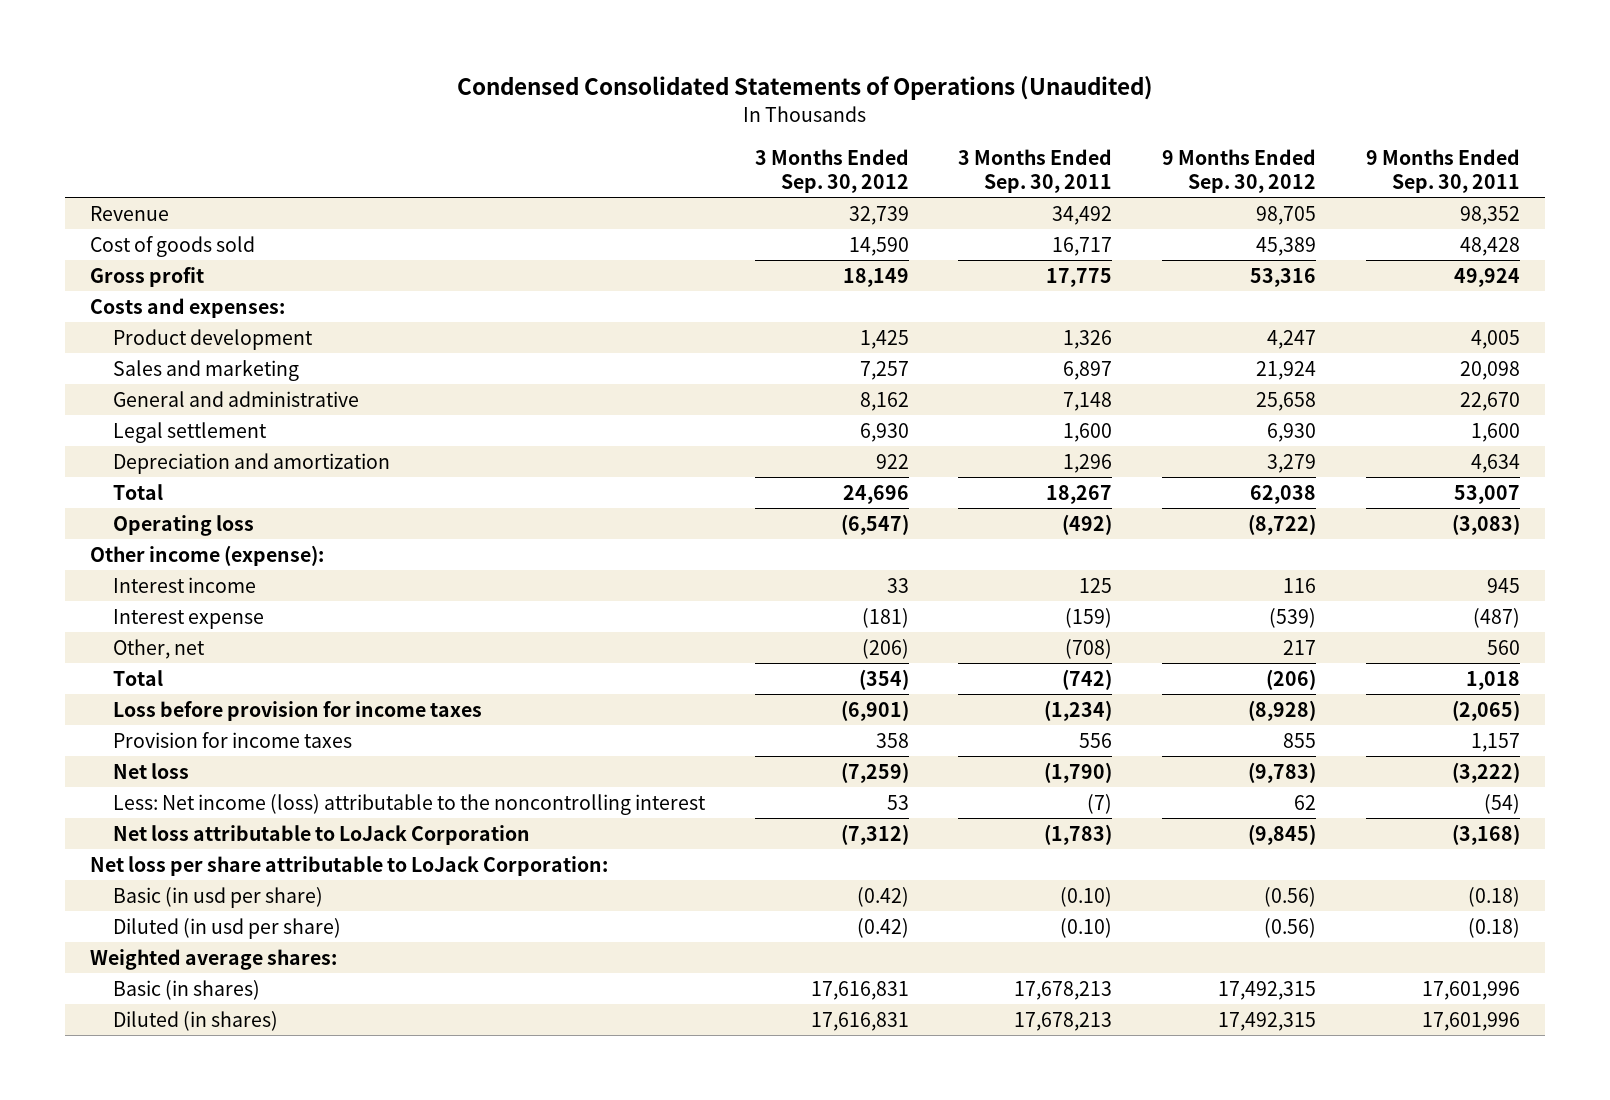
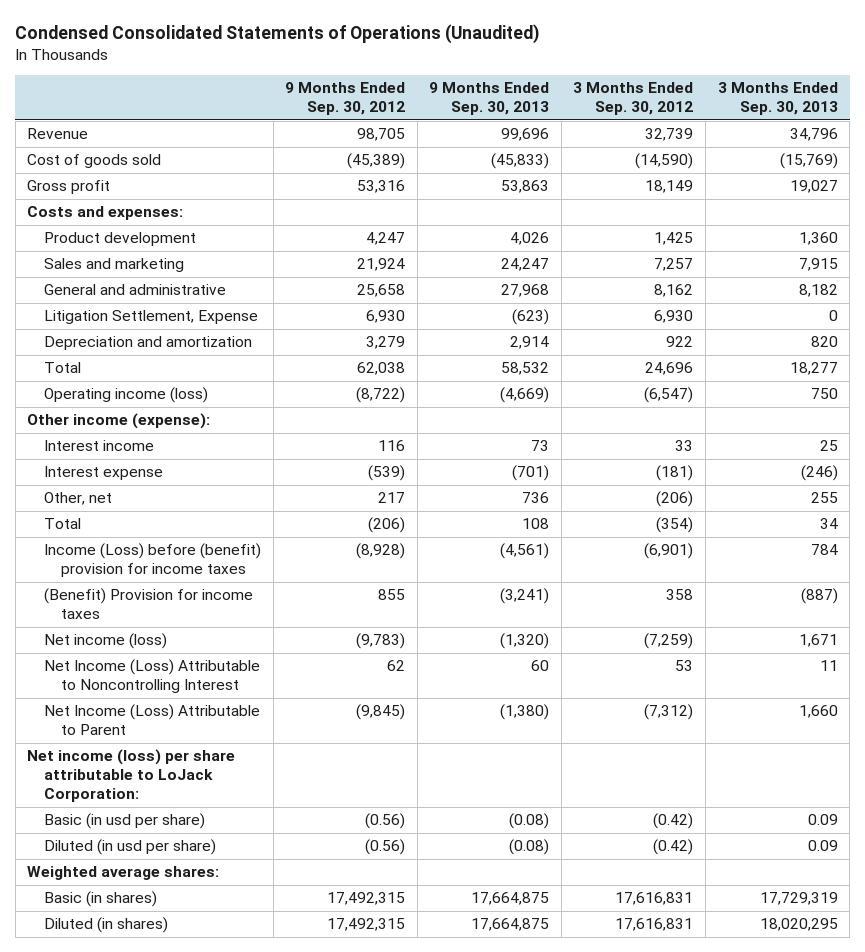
- | 3 Months Ended Sep. 30, 2012 | 3 Months Ended Sep. 30, 2011 | 9 Months Ended Sep. 30, 2012 | 9 Months Ended Sep. 30, 2011
+ | 9 Months Ended Sep. 30, 2012 | 9 Months Ended Sep. 30, 2013 | 3 Months Ended Sep. 30, 2012 | 3 Months Ended Sep. 30, 2013
- Cost of goods sold | 14,590 | 16,717 | 45,389 | 48,428
+ Cost of goods sold | (45,389) | (45,833) | (14,590) | (15,769)
- Legal settlement | 6,930 | 1,600 | 6,930 | 1,600
+ Litigation Settlement, Expense | 6,930 | (623) | 6,930 | 0
- Operating loss | (6,547) | (492) | (8,722) | (3,083)
+ Operating income (loss) | (8,722) | (4,669) | (6,547) | 750
- Loss before provision for income taxes | (6,901) | (1,234) | (8,928) | (2,065)
- Provision for income taxes | 358 | 556 | 855 | 1,157
- Net loss | (7,259) | (1,790) | (9,783) | (3,222)
- Less: Net income (loss) attributable to the noncontrolling interest | 53 | (7) | 62 | (54)
- Net loss attributable to LoJack Corporation | (7,312) | (1,783) | (9,845) | (3,168)
- Net loss per share attributable to LoJack Corporation:
+ Income (Loss) before (benefit) provision for income taxes | (8,928) | (4,561) | (6,901) | 784
+ (Benefit) Provision for income taxes | 855 | (3,241) | 358 | (887)
+ Net income (loss) | (9,783) | (1,320) | (7,259) | 1,671
+ Net Income (Loss) Attributable to Noncontrolling Interest | 62 | 60 | 53 | 11
+ Net Income (Loss) Attributable to Parent | (9,845) | (1,380) | (7,312) | 1,660
+ Net income (loss) per share attributable to LoJack Corporation:

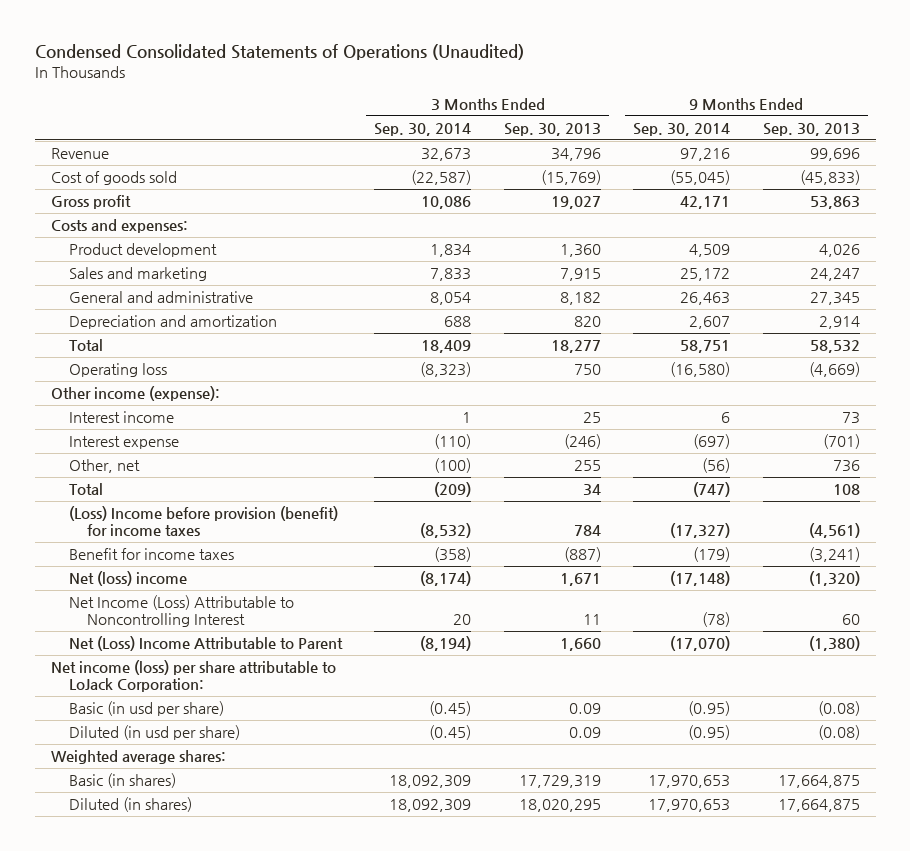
- | 9 Months Ended Sep. 30, 2012 | 9 Months Ended Sep. 30, 2013 | 3 Months Ended Sep. 30, 2012 | 3 Months Ended Sep. 30, 2013
+ | 3 Months Ended Sep. 30, 2014 | 3 Months Ended Sep. 30, 2013 | 9 Months Ended Sep. 30, 2014 | 9 Months Ended Sep. 30, 2013
- General and administrative | 25,658 | 27,968 | 8,162 | 8,182
- Litigation Settlement, Expense | 6,930 | (623) | 6,930 | 0
+ General and administrative | 8,054 | 8,182 | 26,463 | 27,345
- Operating income (loss) | (8,722) | (4,669) | (6,547) | 750
+ Operating loss | (8,323) | 750 | (16,580) | (4,669)
- Income (Loss) before (benefit) provision for income taxes | (8,928) | (4,561) | (6,901) | 784
- (Benefit) Provision for income taxes | 855 | (3,241) | 358 | (887)
- Net income (loss) | (9,783) | (1,320) | (7,259) | 1,671
+ (Loss) Income before provision (benefit) for income taxes | (8,532) | 784 | (17,327) | (4,561)
+ Benefit for income taxes | (358) | (887) | (179) | (3,241)
+ Net (loss) income | (8,174) | 1,671 | (17,148) | (1,320)
- Net Income (Loss) Attributable to Parent | (9,845) | (1,380) | (7,312) | 1,660
+ Net (Loss) Income Attributable to Parent | (8,194) | 1,660 | (17,070) | (1,380)

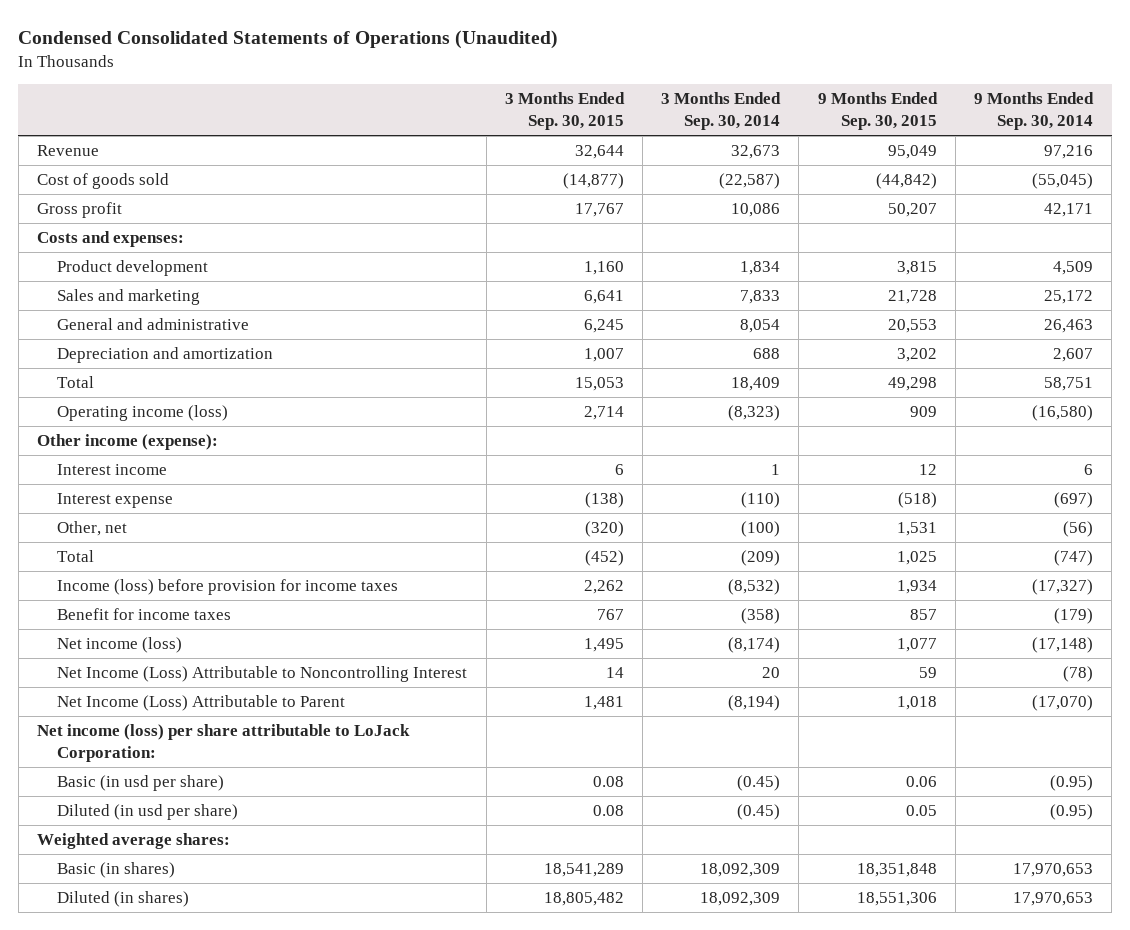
- | 3 Months Ended Sep. 30, 2014 | 3 Months Ended Sep. 30, 2013 | 9 Months Ended Sep. 30, 2014 | 9 Months Ended Sep. 30, 2013
+ | 3 Months Ended Sep. 30, 2015 | 3 Months Ended Sep. 30, 2014 | 9 Months Ended Sep. 30, 2015 | 9 Months Ended Sep. 30, 2014
- Operating loss | (8,323) | 750 | (16,580) | (4,669)
+ Operating income (loss) | 2,714 | (8,323) | 909 | (16,580)
- (Loss) Income before provision (benefit) for income taxes | (8,532) | 784 | (17,327) | (4,561)
+ Income (loss) before provision for income taxes | 2,262 | (8,532) | 1,934 | (17,327)
- Net (loss) income | (8,174) | 1,671 | (17,148) | (1,320)
+ Net income (loss) | 1,495 | (8,174) | 1,077 | (17,148)
- Net (Loss) Income Attributable to Parent | (8,194) | 1,660 | (17,070) | (1,380)
+ Net Income (Loss) Attributable to Parent | 1,481 | (8,194) | 1,018 | (17,070)

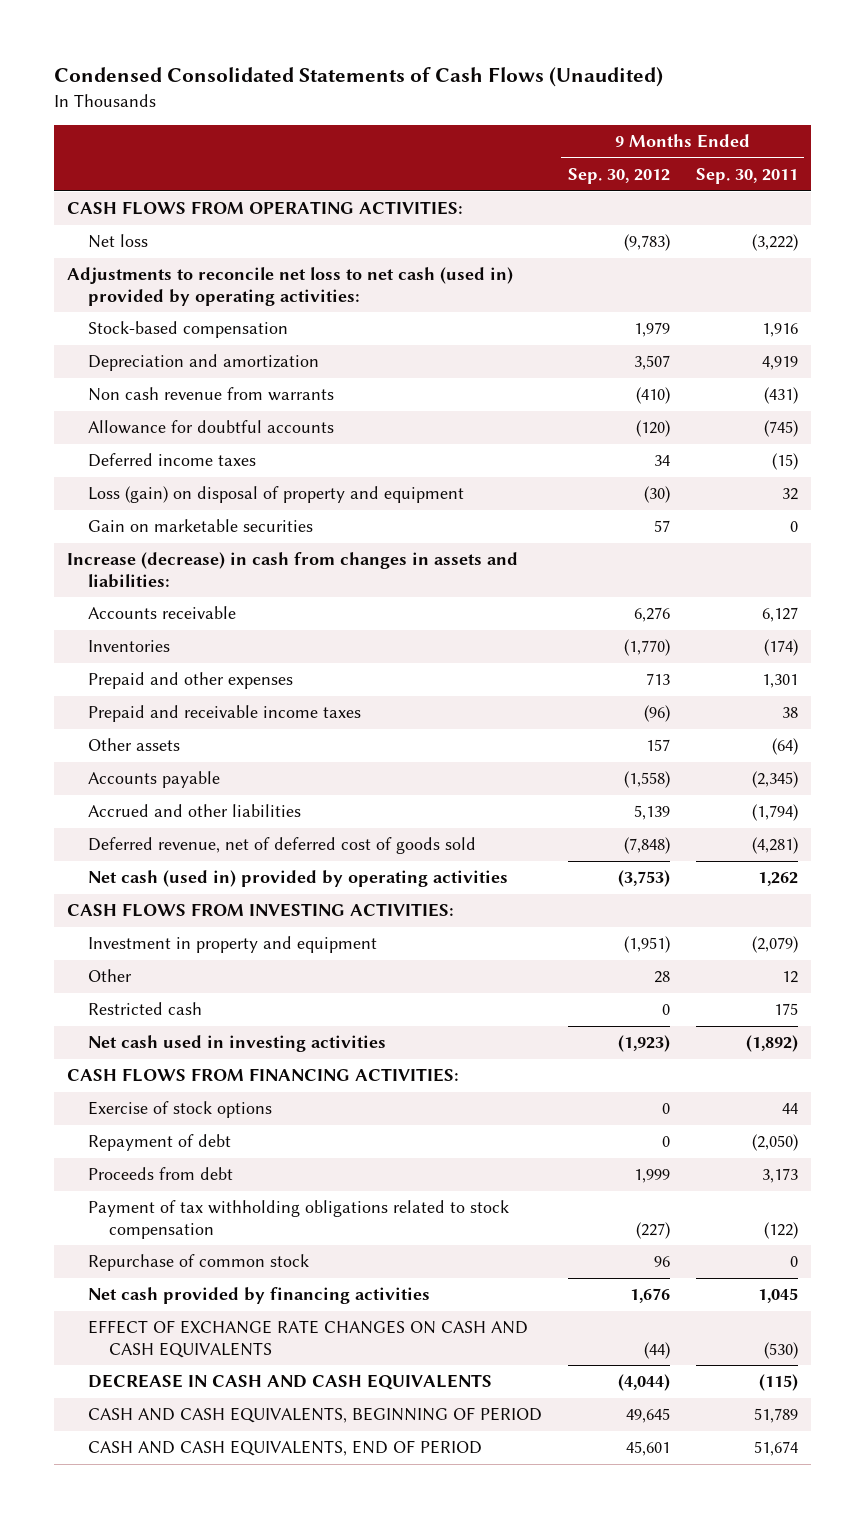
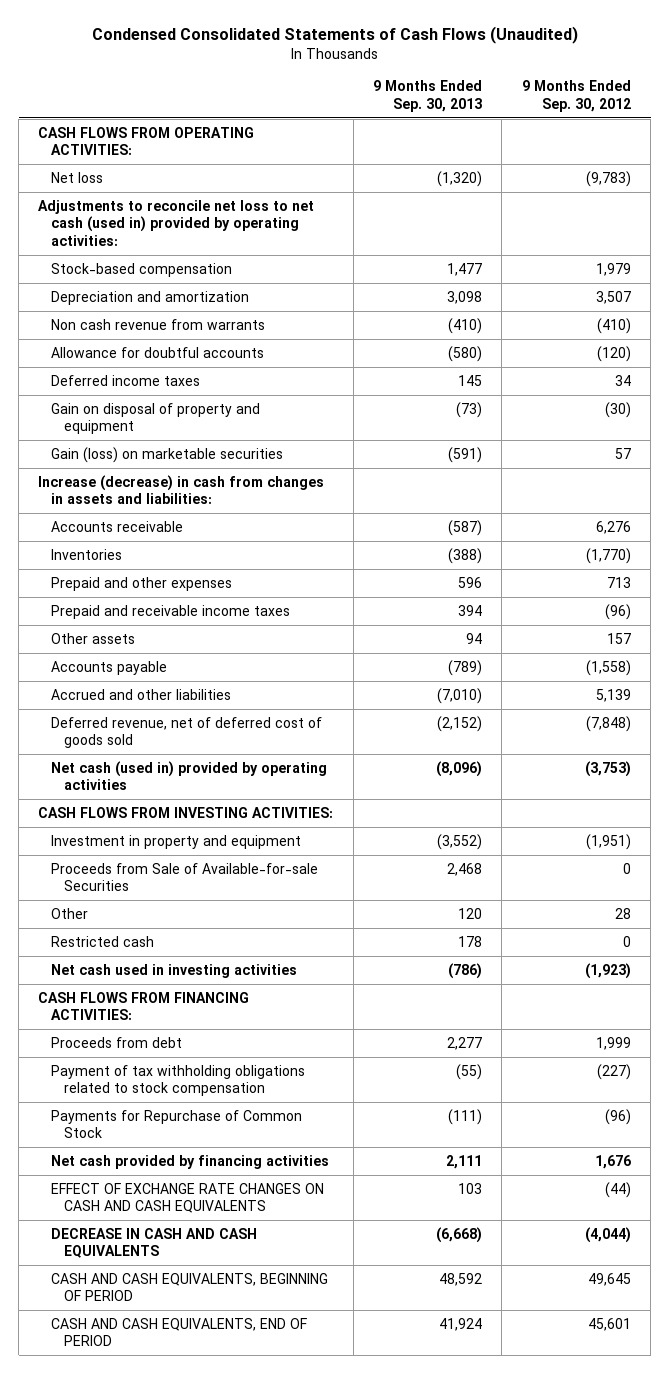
- | 9 Months Ended Sep. 30, 2012 | 9 Months Ended Sep. 30, 2011
+ | 9 Months Ended Sep. 30, 2013 | 9 Months Ended Sep. 30, 2012
- Loss (gain) on disposal of property and equipment | (30) | 32
- Gain on marketable securities | 57 | 0
+ Gain on disposal of property and equipment | (73) | (30)
+ Gain (loss) on marketable securities | (591) | 57
+ Proceeds from Sale of Available-for-sale Securities | 2,468 | 0
- Exercise of stock options | 0 | 44
- Repayment of debt | 0 | (2,050)
- Repurchase of common stock | 96 | 0
+ Payments for Repurchase of Common Stock | (111) | (96)

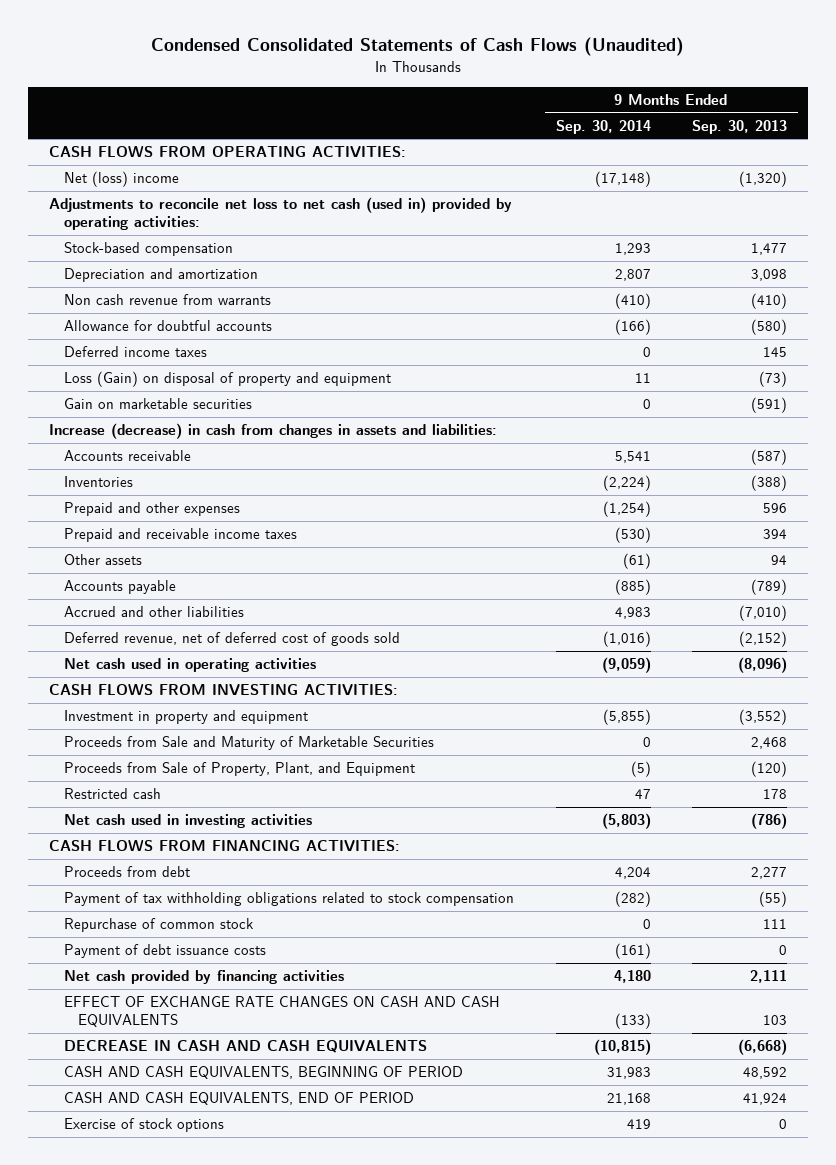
- | 9 Months Ended Sep. 30, 2013 | 9 Months Ended Sep. 30, 2012
+ | 9 Months Ended Sep. 30, 2014 | 9 Months Ended Sep. 30, 2013
- Net loss | (1,320) | (9,783)
+ Net (loss) income | (17,148) | (1,320)
- Gain on disposal of property and equipment | (73) | (30)
- Gain (loss) on marketable securities | (591) | 57
+ Loss (Gain) on disposal of property and equipment | 11 | (73)
+ Gain on marketable securities | 0 | (591)
- Net cash (used in) provided by operating activities | (8,096) | (3,753)
+ Net cash used in operating activities | (9,059) | (8,096)
- Proceeds from Sale of Available-for-sale Securities | 2,468 | 0
- Other | 120 | 28
+ Proceeds from Sale and Maturity of Marketable Securities | 0 | 2,468
+ Proceeds from Sale of Property, Plant, and Equipment | (5) | (120)
- Payments for Repurchase of Common Stock | (111) | (96)
+ Repurchase of common stock | 0 | 111
+ Payment of debt issuance costs | (161) | 0
+ Exercise of stock options | 419 | 0

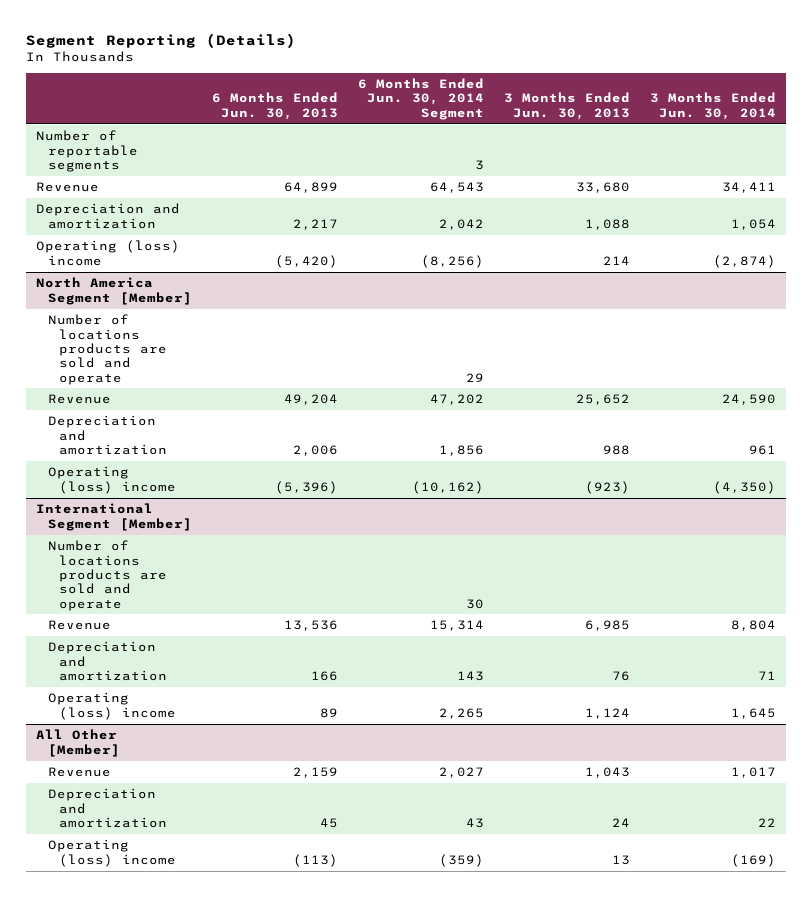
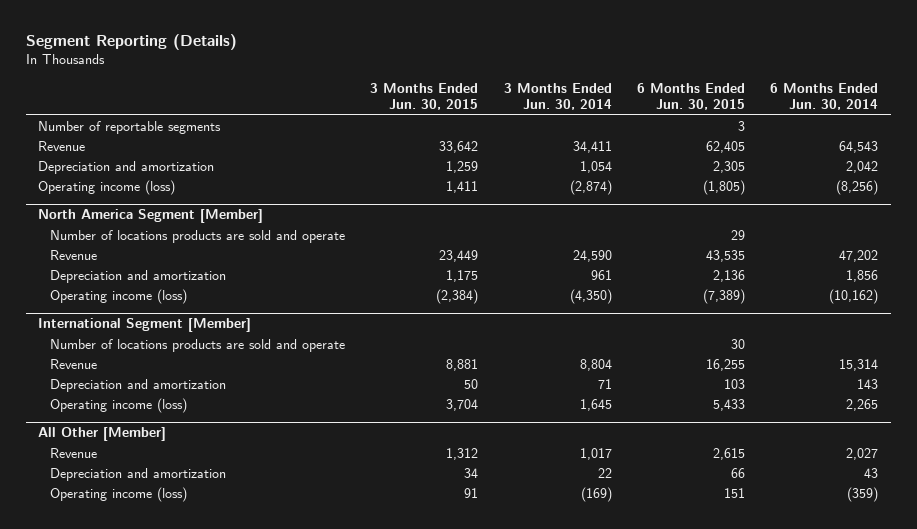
- | 6 Months Ended Jun. 30, 2013 | 6 Months Ended Jun. 30, 2014 Segment | 3 Months Ended Jun. 30, 2013 | 3 Months Ended Jun. 30, 2014
+ | 3 Months Ended Jun. 30, 2015 | 3 Months Ended Jun. 30, 2014 | 6 Months Ended Jun. 30, 2015 | 6 Months Ended Jun. 30, 2014
- Operating (loss) income | (5,420) | (8,256) | 214 | (2,874)
+ Operating income (loss) | 1,411 | (2,874) | (1,805) | (8,256)
@ North America Segment [Member]
- Operating (loss) income | (5,396) | (10,162) | (923) | (4,350)
+ Operating income (loss) | (2,384) | (4,350) | (7,389) | (10,162)
@ International Segment [Member]
- Operating (loss) income | 89 | 2,265 | 1,124 | 1,645
+ Operating income (loss) | 3,704 | 1,645 | 5,433 | 2,265
@ All Other [Member]
- Operating (loss) income | (113) | (359) | 13 | (169)
+ Operating income (loss) | 91 | (169) | 151 | (359)

